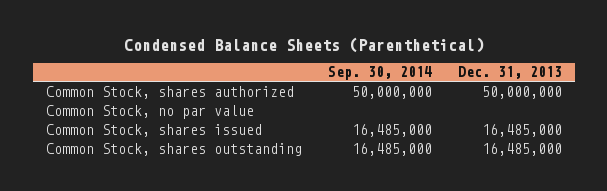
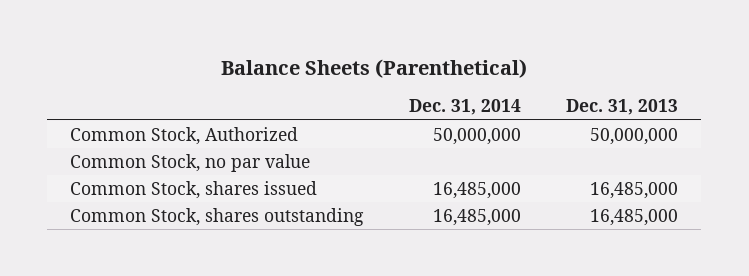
- Condensed Balance Sheets (Parenthetical)
+ Balance Sheets (Parenthetical)
- | Sep. 30, 2014 | Dec. 31, 2013
+ | Dec. 31, 2014 | Dec. 31, 2013
- Common Stock, shares authorized | 50,000,000 | 50,000,000
+ Common Stock, Authorized | 50,000,000 | 50,000,000

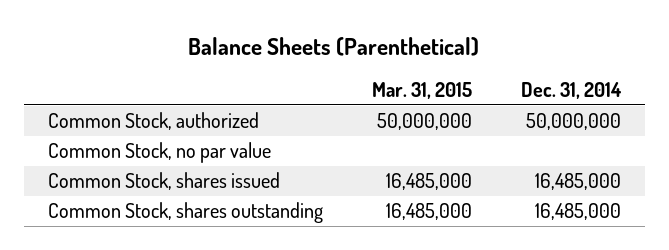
- | Dec. 31, 2014 | Dec. 31, 2013
+ | Mar. 31, 2015 | Dec. 31, 2014
- Common Stock, Authorized | 50,000,000 | 50,000,000
+ Common Stock, authorized | 50,000,000 | 50,000,000

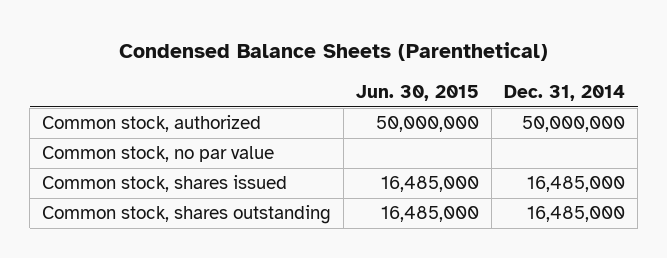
- Balance Sheets (Parenthetical)
+ Condensed Balance Sheets (Parenthetical)
- | Mar. 31, 2015 | Dec. 31, 2014
+ | Jun. 30, 2015 | Dec. 31, 2014
- Common Stock, authorized | 50,000,000 | 50,000,000
- Common Stock, no par value
- Common Stock, shares issued | 16,485,000 | 16,485,000
- Common Stock, shares outstanding | 16,485,000 | 16,485,000
+ Common stock, authorized | 50,000,000 | 50,000,000
+ Common stock, no par value
+ Common stock, shares issued | 16,485,000 | 16,485,000
+ Common stock, shares outstanding | 16,485,000 | 16,485,000

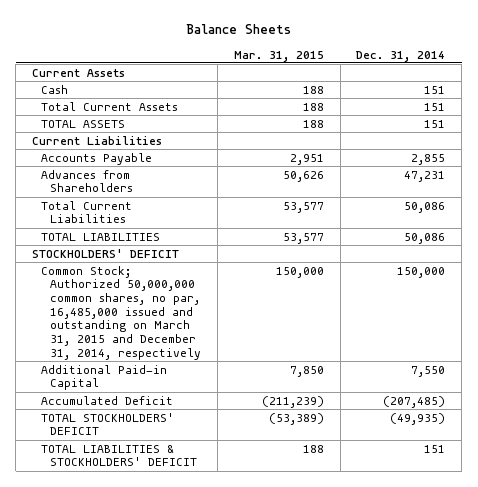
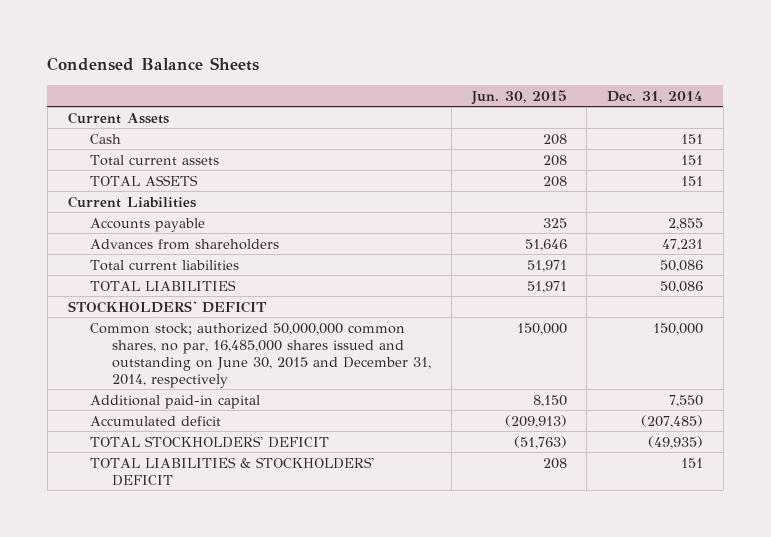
- Balance Sheets
+ Condensed Balance Sheets
- | Mar. 31, 2015 | Dec. 31, 2014
+ | Jun. 30, 2015 | Dec. 31, 2014
- Total Current Assets | 188 | 151
+ Total current assets | 208 | 151
- Accounts Payable | 2,951 | 2,855
- Advances from Shareholders | 50,626 | 47,231
- Total Current Liabilities | 53,577 | 50,086
+ Accounts payable | 325 | 2,855
+ Advances from shareholders | 51,646 | 47,231
+ Total current liabilities | 51,971 | 50,086
- Common Stock; Authorized 50,000,000 common shares, no par, 16,485,000 issued and outstanding on March 31, 2015 and December 31, 2014, respectively | 150,000 | 150,000
- Additional Paid-in Capital | 7,850 | 7,550
- Accumulated Deficit | (211,239) | (207,485)
+ Common stock; authorized 50,000,000 common shares, no par, 16,485,000 shares issued and outstanding on June 30, 2015 and December 31, 2014, respectively | 150,000 | 150,000
+ Additional paid-in capital | 8,150 | 7,550
+ Accumulated deficit | (209,913) | (207,485)

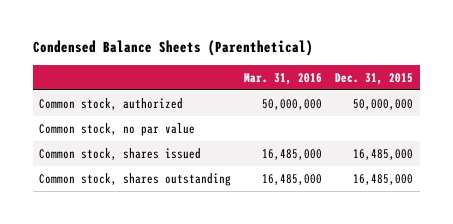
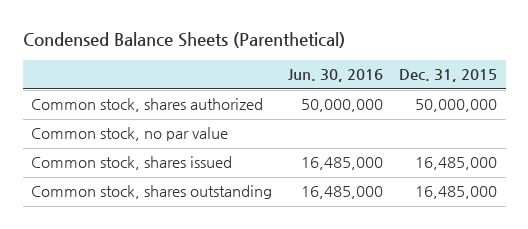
- | Mar. 31, 2016 | Dec. 31, 2015
+ | Jun. 30, 2016 | Dec. 31, 2015
- Common stock, authorized | 50,000,000 | 50,000,000
+ Common stock, shares authorized | 50,000,000 | 50,000,000

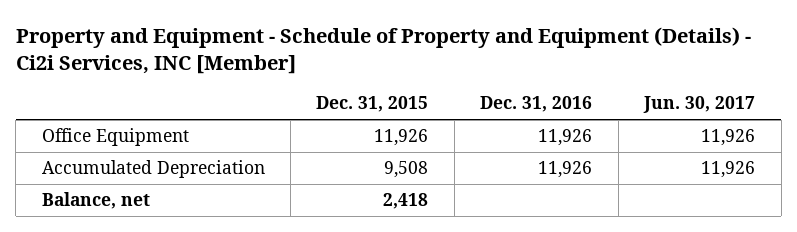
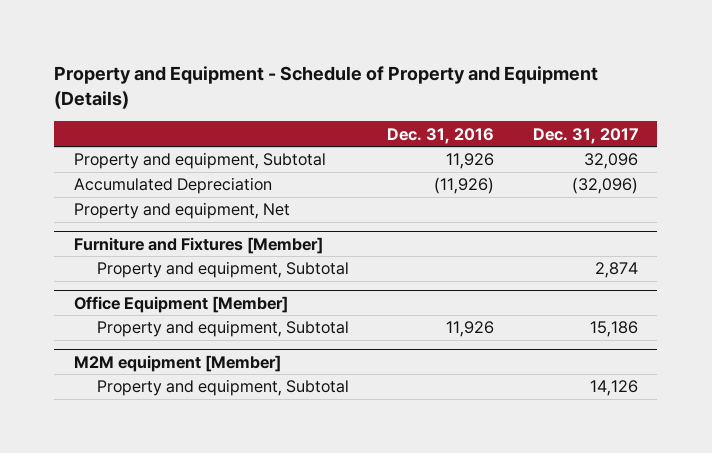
- Property and Equipment - Schedule of Property and Equipment (Details) - Ci2i Services, INC [Member]
+ Property and Equipment - Schedule of Property and Equipment (Details)
- | Dec. 31, 2015 | Dec. 31, 2016 | Jun. 30, 2017
+ | Dec. 31, 2016 | Dec. 31, 2017
- Office Equipment | 11,926 | 11,926 | 11,926
- Accumulated Depreciation | 9,508 | 11,926 | 11,926
- Balance, net | 2,418 | |
+ Property and equipment, Subtotal | 11,926 | 32,096
+ Accumulated Depreciation | (11,926) | (32,096)
+ Property and equipment, Net
+ Furniture and Fixtures [Member]
+ Property and equipment, Subtotal | | 2,874
+ Office Equipment [Member]
+ Property and equipment, Subtotal | 11,926 | 15,186
+ M2M equipment [Member]
+ Property and equipment, Subtotal | | 14,126

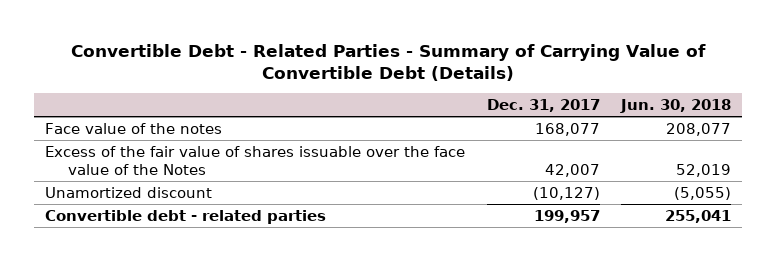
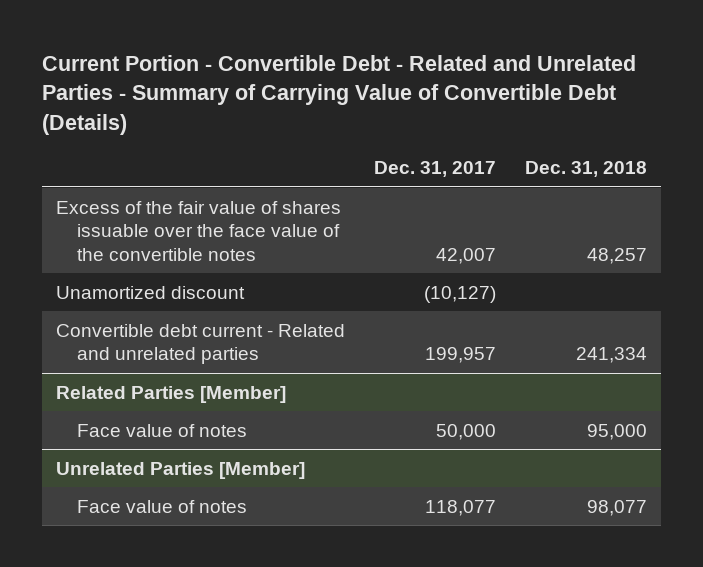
- Convertible Debt - Related Parties - Summary of Carrying Value of Convertible Debt (Details)
+ Current Portion - Convertible Debt - Related and Unrelated Parties - Summary of Carrying Value of Convertible Debt (Details)
- | Dec. 31, 2017 | Jun. 30, 2018
+ | Dec. 31, 2017 | Dec. 31, 2018
- Face value of the notes | 168,077 | 208,077
- Excess of the fair value of shares issuable over the face value of the Notes | 42,007 | 52,019
+ Excess of the fair value of shares issuable over the face value of the convertible notes | 42,007 | 48,257
- Convertible debt - related parties | 199,957 | 255,041
+ Convertible debt current - Related and unrelated parties | 199,957 | 241,334
+ Related Parties [Member]
+ Face value of notes | 50,000 | 95,000
+ Unrelated Parties [Member]
+ Face value of notes | 118,077 | 98,077

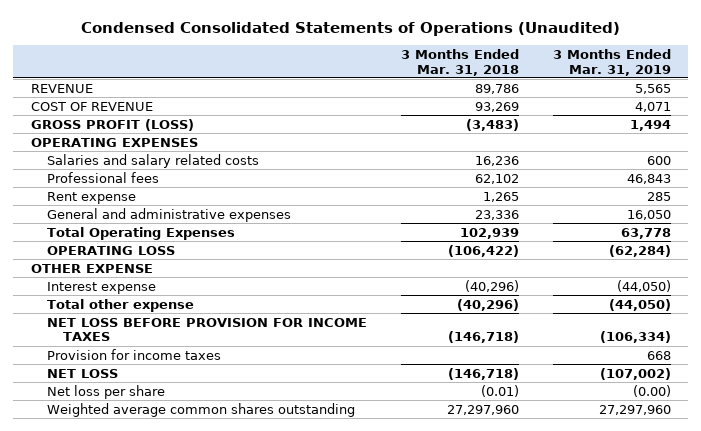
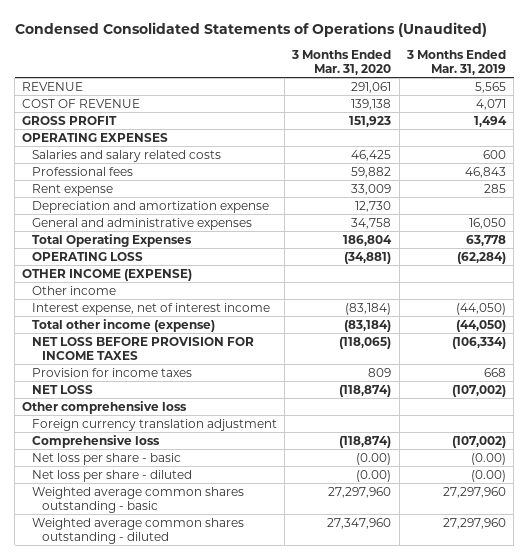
- | 3 Months Ended Mar. 31, 2018 | 3 Months Ended Mar. 31, 2019
+ | 3 Months Ended Mar. 31, 2020 | 3 Months Ended Mar. 31, 2019
- GROSS PROFIT (LOSS) | (3,483) | 1,494
+ GROSS PROFIT | 151,923 | 1,494
+ Depreciation and amortization expense | 12,730 |
- OTHER EXPENSE
- Interest expense | (40,296) | (44,050)
- Total other expense | (40,296) | (44,050)
+ OTHER INCOME (EXPENSE)
+ Other income
+ Interest expense, net of interest income | (83,184) | (44,050)
+ Total other income (expense) | (83,184) | (44,050)
- Net loss per share | (0.01) | (0.00)
- Weighted average common shares outstanding | 27,297,960 | 27,297,960
+ Other comprehensive loss
+ Foreign currency translation adjustment
+ Comprehensive loss | (118,874) | (107,002)
+ Net loss per share - basic | (0.00) | (0.00)
+ Net loss per share - diluted | (0.00) | (0.00)
+ Weighted average common shares outstanding - basic | 27,297,960 | 27,297,960
+ Weighted average common shares outstanding - diluted | 27,347,960 | 27,297,960

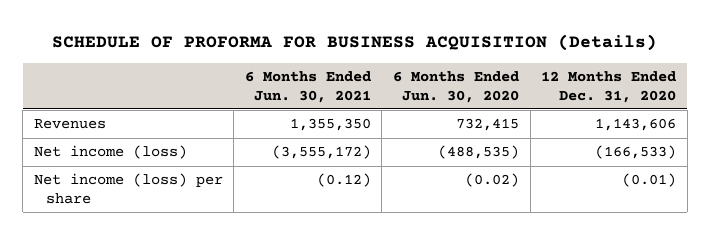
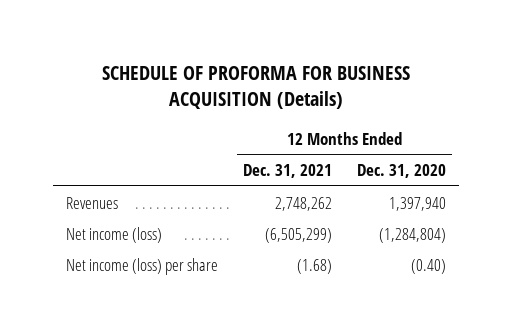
- | 6 Months Ended Jun. 30, 2021 | 6 Months Ended Jun. 30, 2020 | 12 Months Ended Dec. 31, 2020
+ | 12 Months Ended Dec. 31, 2021 | 12 Months Ended Dec. 31, 2020
- Revenues | 1,355,350 | 732,415 | 1,143,606
- Net income (loss) | (3,555,172) | (488,535) | (166,533)
- Net income (loss) per share | (0.12) | (0.02) | (0.01)
+ Revenues | 2,748,262 | 1,397,940
+ Net income (loss) | (6,505,299) | (1,284,804)
+ Net income (loss) per share | (1.68) | (0.40)

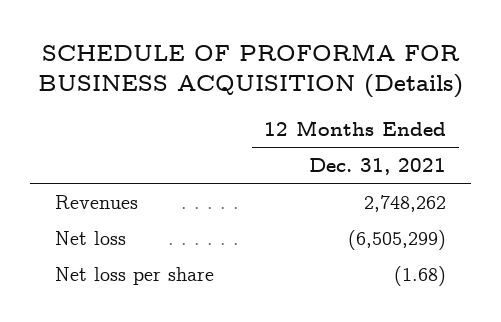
- | 12 Months Ended Dec. 31, 2021 | 12 Months Ended Dec. 31, 2020
+ | 12 Months Ended Dec. 31, 2021
- Net income (loss) | (6,505,299) | (1,284,804)
- Net income (loss) per share | (1.68) | (0.40)
+ Net loss | (6,505,299)
+ Net loss per share | (1.68)

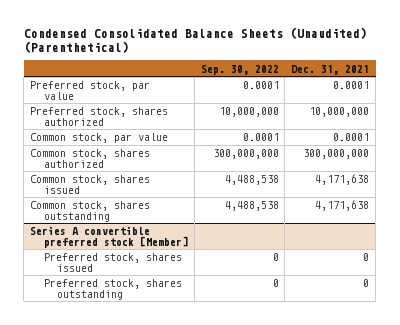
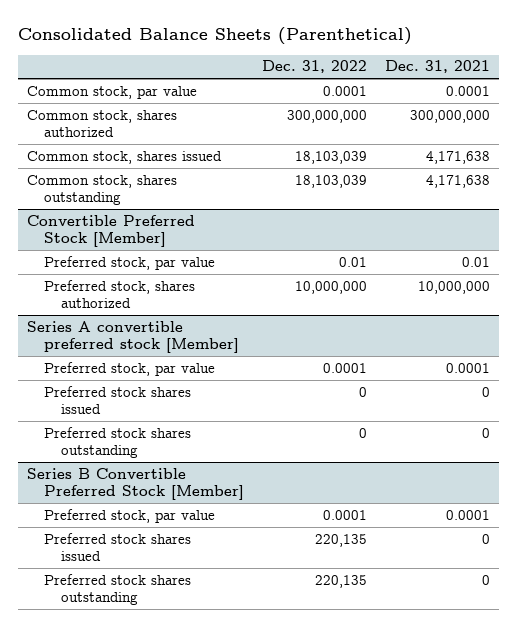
- Condensed Consolidated Balance Sheets (Unaudited) (Parenthetical)
+ Consolidated Balance Sheets (Parenthetical)
- | Sep. 30, 2022 | Dec. 31, 2021
+ | Dec. 31, 2022 | Dec. 31, 2021
- Preferred stock, par value | 0.0001 | 0.0001
- Preferred stock, shares authorized | 10,000,000 | 10,000,000
+ Convertible Preferred Stock [Member]
+ Preferred stock, par value | 0.01 | 0.01
+ Preferred stock, shares authorized | 10,000,000 | 10,000,000
@ Series A convertible preferred stock [Member]
- Preferred stock, shares issued | 0 | 0
- Preferred stock, shares outstanding | 0 | 0
+ Preferred stock, par value | 0.0001 | 0.0001
+ Preferred stock shares issued | 0 | 0
+ Preferred stock shares outstanding | 0 | 0
+ Series B Convertible Preferred Stock [Member]
+ Preferred stock, par value | 0.0001 | 0.0001
+ Preferred stock shares issued | 220,135 | 0
+ Preferred stock shares outstanding | 220,135 | 0

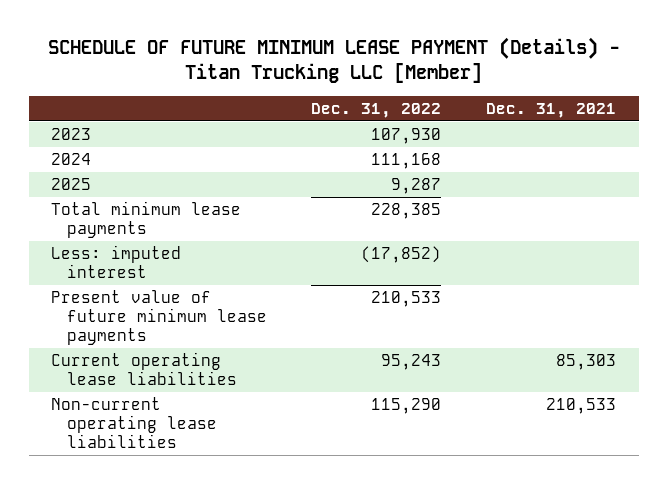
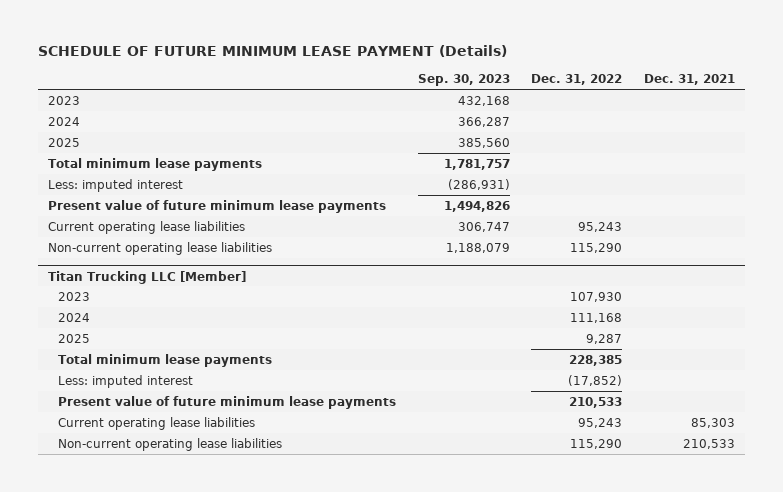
- SCHEDULE OF FUTURE MINIMUM LEASE PAYMENT (Details) - Titan Trucking LLC [Member]
+ SCHEDULE OF FUTURE MINIMUM LEASE PAYMENT (Details)
- | Dec. 31, 2022 | Dec. 31, 2021
+ | Sep. 30, 2023 | Dec. 31, 2022 | Dec. 31, 2021
+ 2023 | 432,168 | |
+ 2024 | 366,287 | |
+ 2025 | 385,560 | |
+ Total minimum lease payments | 1,781,757 | |
+ Less: imputed interest | (286,931) | |
+ Present value of future minimum lease payments | 1,494,826 | |
+ Current operating lease liabilities | 306,747 | 95,243 |
+ Non-current operating lease liabilities | 1,188,079 | 115,290 |
+ Titan Trucking LLC [Member]

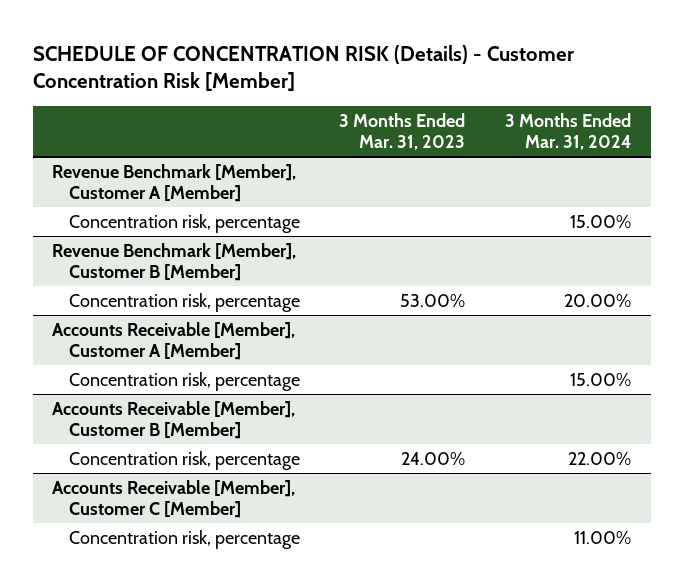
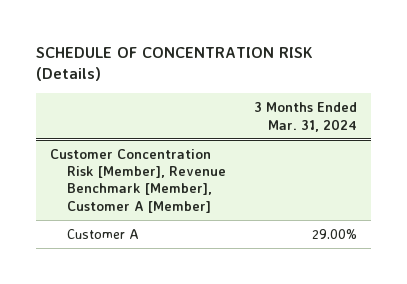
- SCHEDULE OF CONCENTRATION RISK (Details) - Customer Concentration Risk [Member]
+ SCHEDULE OF CONCENTRATION RISK (Details)
- | 3 Months Ended Mar. 31, 2023 | 3 Months Ended Mar. 31, 2024
+ | 3 Months Ended Mar. 31, 2024
- Revenue Benchmark [Member], Customer A [Member]
- Concentration risk, percentage | | 15.00%
- Revenue Benchmark [Member], Customer B [Member]
- Concentration risk, percentage | 53.00% | 20.00%
- Accounts Receivable [Member], Customer A [Member]
- Concentration risk, percentage | | 15.00%
- Accounts Receivable [Member], Customer B [Member]
- Concentration risk, percentage | 24.00% | 22.00%
- Accounts Receivable [Member], Customer C [Member]
- Concentration risk, percentage | | 11.00%
+ Customer Concentration Risk [Member], Revenue Benchmark [Member], Customer A [Member]
+ Customer A | 29.00%

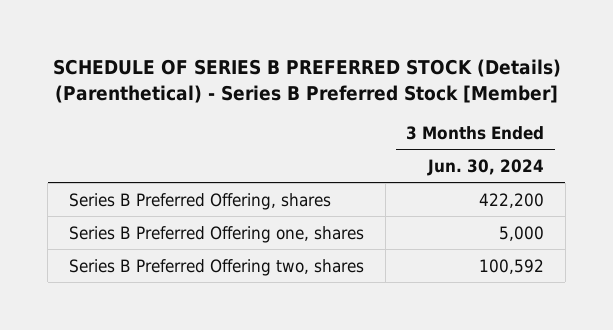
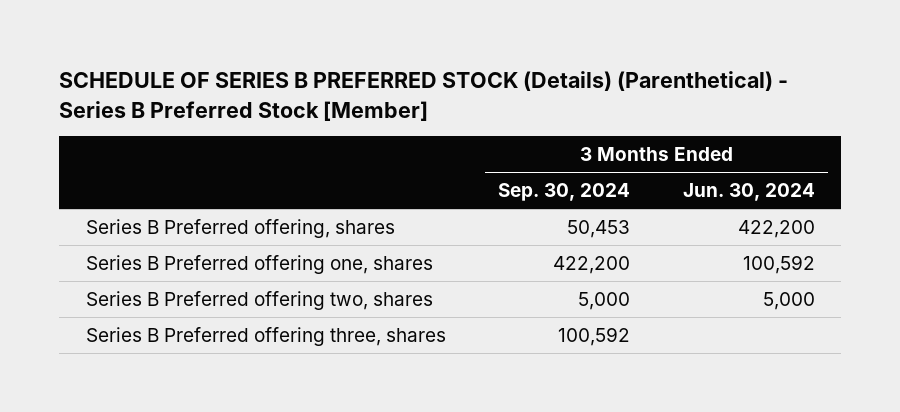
- | 3 Months Ended Jun. 30, 2024
+ | 3 Months Ended Sep. 30, 2024 | 3 Months Ended Jun. 30, 2024
- Series B Preferred Offering, shares | 422,200
- Series B Preferred Offering one, shares | 5,000
- Series B Preferred Offering two, shares | 100,592
+ Series B Preferred offering, shares | 50,453 | 422,200
+ Series B Preferred offering one, shares | 422,200 | 100,592
+ Series B Preferred offering two, shares | 5,000 | 5,000
+ Series B Preferred offering three, shares | 100,592 |

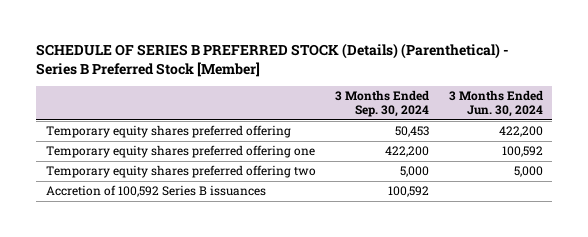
- Series B Preferred offering, shares | 50,453 | 422,200
- Series B Preferred offering one, shares | 422,200 | 100,592
- Series B Preferred offering two, shares | 5,000 | 5,000
- Series B Preferred offering three, shares | 100,592 |
+ Temporary equity shares preferred offering | 50,453 | 422,200
+ Temporary equity shares preferred offering one | 422,200 | 100,592
+ Temporary equity shares preferred offering two | 5,000 | 5,000
+ Accretion of 100,592 Series B issuances | 100,592 |

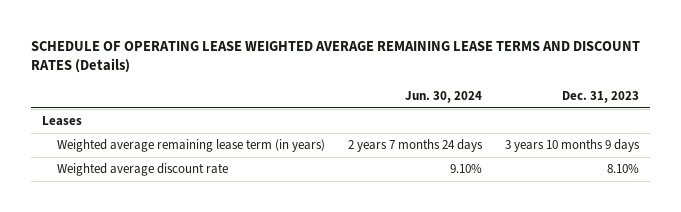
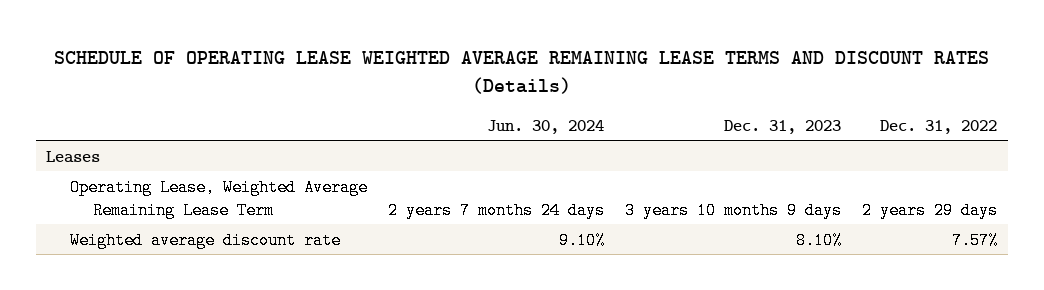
- | Jun. 30, 2024 | Dec. 31, 2023
+ | Jun. 30, 2024 | Dec. 31, 2023 | Dec. 31, 2022
- Weighted average remaining lease term (in years) | 2 years 7 months 24 days | 3 years 10 months 9 days
+ Operating Lease, Weighted Average Remaining Lease Term | 2 years 7 months 24 days | 3 years 10 months 9 days | 2 years 29 days

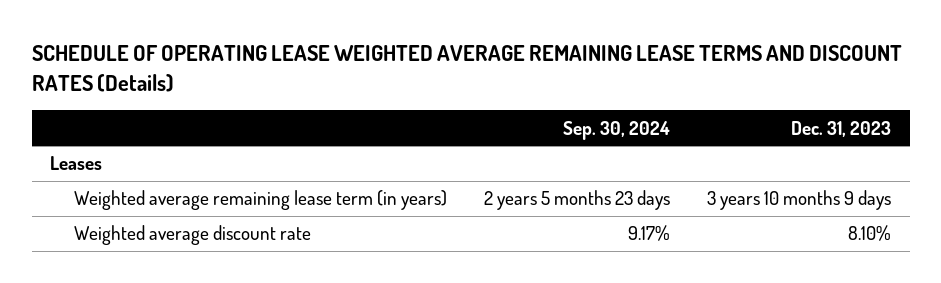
- | Jun. 30, 2024 | Dec. 31, 2023 | Dec. 31, 2022
+ | Sep. 30, 2024 | Dec. 31, 2023
- Operating Lease, Weighted Average Remaining Lease Term | 2 years 7 months 24 days | 3 years 10 months 9 days | 2 years 29 days
+ Weighted average remaining lease term (in years) | 2 years 5 months 23 days | 3 years 10 months 9 days

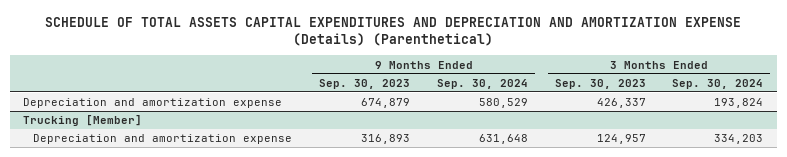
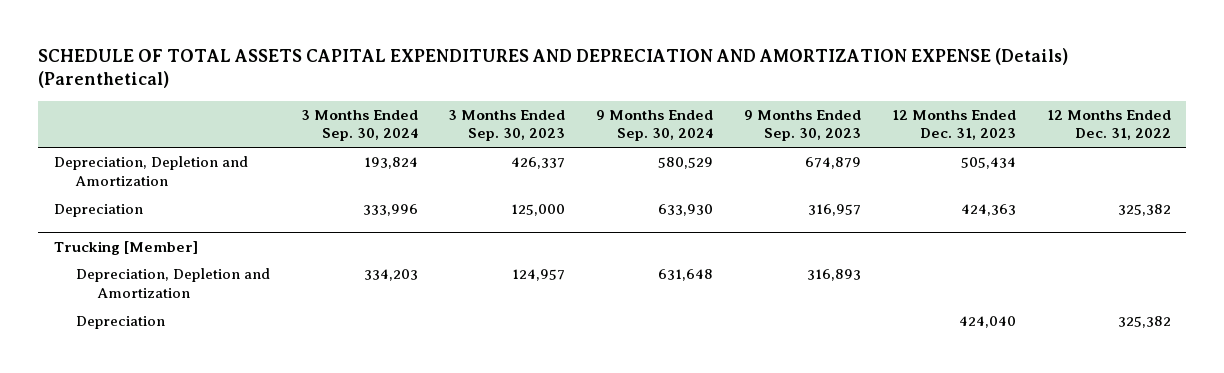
- | 9 Months Ended Sep. 30, 2023 | 9 Months Ended Sep. 30, 2024 | 3 Months Ended Sep. 30, 2023 | 3 Months Ended Sep. 30, 2024
+ | 3 Months Ended Sep. 30, 2024 | 3 Months Ended Sep. 30, 2023 | 9 Months Ended Sep. 30, 2024 | 9 Months Ended Sep. 30, 2023 | 12 Months Ended Dec. 31, 2023 | 12 Months Ended Dec. 31, 2022
- Depreciation and amortization expense | 674,879 | 580,529 | 426,337 | 193,824
+ Depreciation, Depletion and Amortization | 193,824 | 426,337 | 580,529 | 674,879 | 505,434 |
+ Depreciation | 333,996 | 125,000 | 633,930 | 316,957 | 424,363 | 325,382
@ Trucking [Member]
- Depreciation and amortization expense | 316,893 | 631,648 | 124,957 | 334,203
+ Depreciation, Depletion and Amortization | 334,203 | 124,957 | 631,648 | 316,893 | |
+ Depreciation | | | | | 424,040 | 325,382

